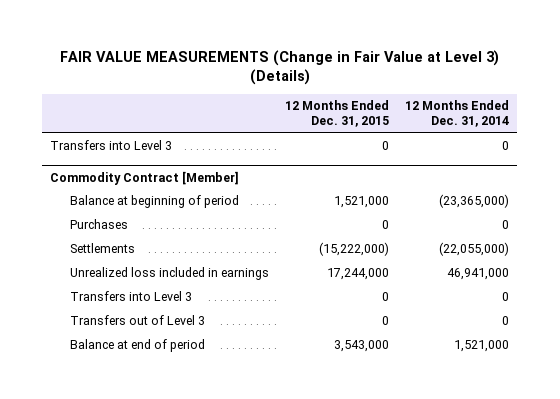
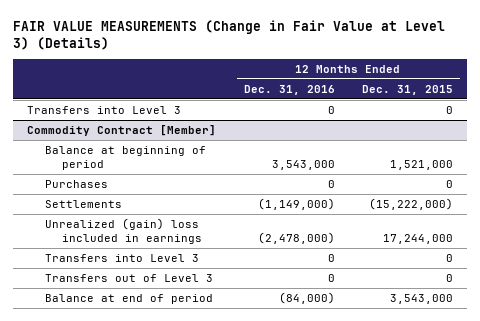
- | 12 Months Ended Dec. 31, 2015 | 12 Months Ended Dec. 31, 2014
+ | 12 Months Ended Dec. 31, 2016 | 12 Months Ended Dec. 31, 2015
@ Commodity Contract [Member]
- Unrealized loss included in earnings | 17,244,000 | 46,941,000
+ Unrealized (gain) loss included in earnings | (2,478,000) | 17,244,000

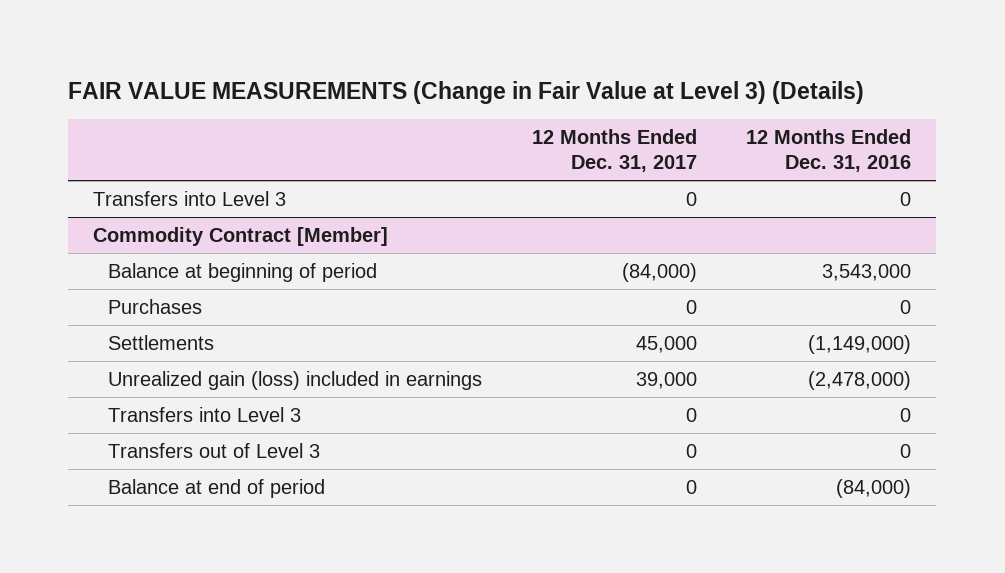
- | 12 Months Ended Dec. 31, 2016 | 12 Months Ended Dec. 31, 2015
+ | 12 Months Ended Dec. 31, 2017 | 12 Months Ended Dec. 31, 2016
@ Commodity Contract [Member]
- Unrealized (gain) loss included in earnings | (2,478,000) | 17,244,000
+ Unrealized gain (loss) included in earnings | 39,000 | (2,478,000)

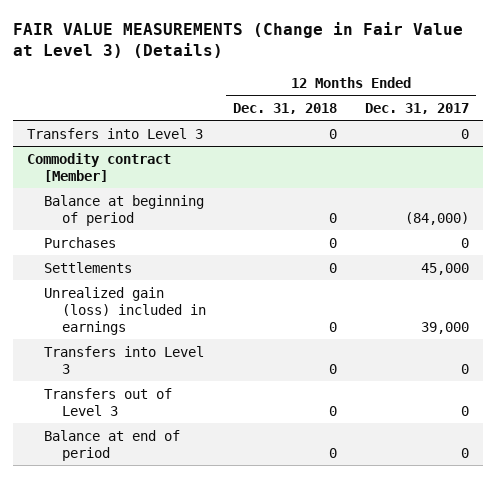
- | 12 Months Ended Dec. 31, 2017 | 12 Months Ended Dec. 31, 2016
+ | 12 Months Ended Dec. 31, 2018 | 12 Months Ended Dec. 31, 2017
- Commodity Contract [Member]
+ Commodity contract [Member]

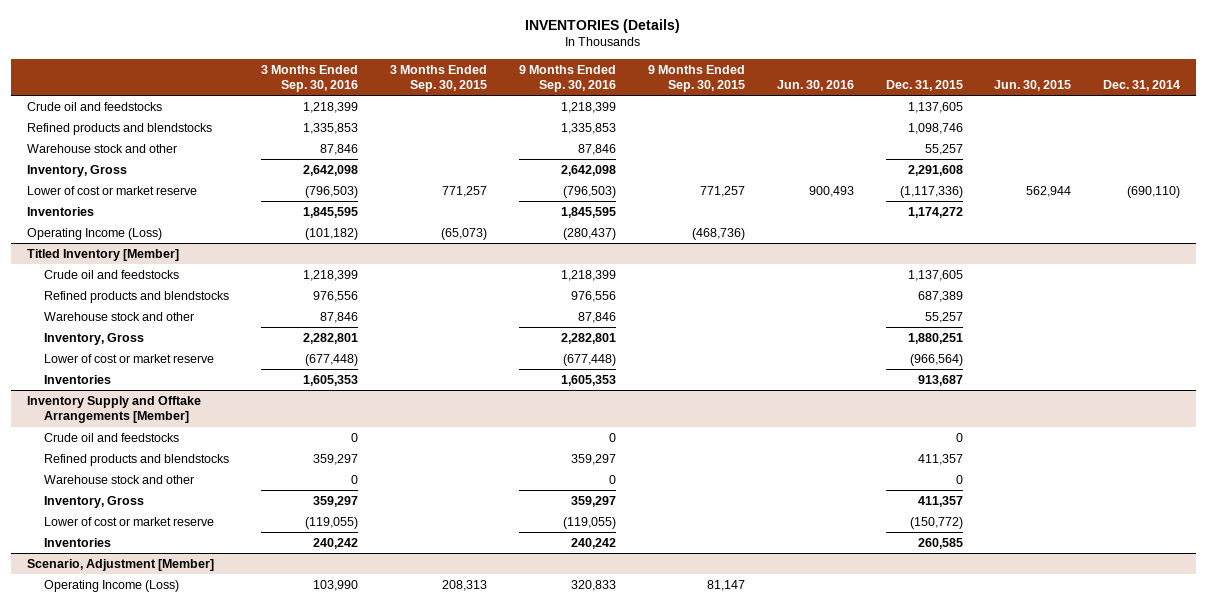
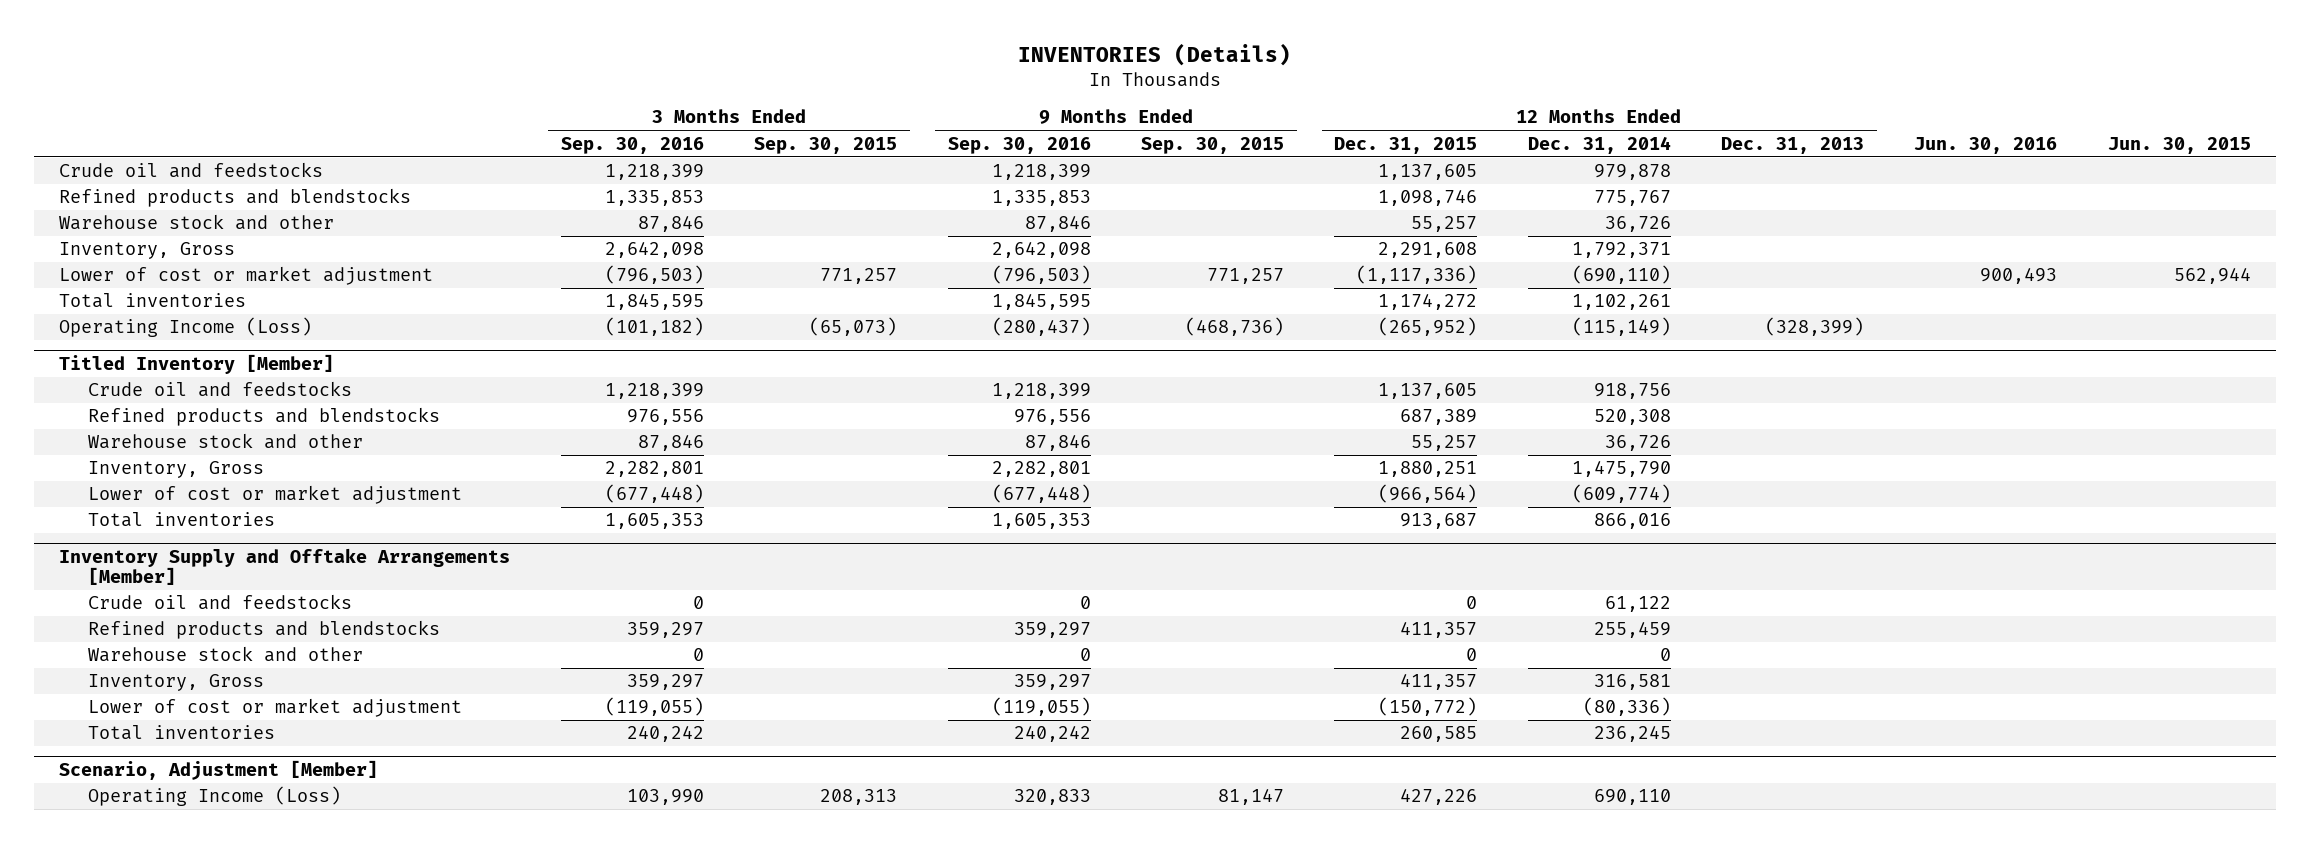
- | 3 Months Ended Sep. 30, 2016 | 3 Months Ended Sep. 30, 2015 | 9 Months Ended Sep. 30, 2016 | 9 Months Ended Sep. 30, 2015 | Jun. 30, 2016 | Dec. 31, 2015 | Jun. 30, 2015 | Dec. 31, 2014
+ | 3 Months Ended Sep. 30, 2016 | 3 Months Ended Sep. 30, 2015 | 9 Months Ended Sep. 30, 2016 | 9 Months Ended Sep. 30, 2015 | 12 Months Ended Dec. 31, 2015 | 12 Months Ended Dec. 31, 2014 | 12 Months Ended Dec. 31, 2013 | Jun. 30, 2016 | Jun. 30, 2015
- Lower of cost or market reserve | (796,503) | 771,257 | (796,503) | 771,257 | 900,493 | (1,117,336) | 562,944 | (690,110)
- Inventories | 1,845,595 | | 1,845,595 | | | 1,174,272 | |
+ Lower of cost or market adjustment | (796,503) | 771,257 | (796,503) | 771,257 | (1,117,336) | (690,110) | | 900,493 | 562,944
+ Total inventories | 1,845,595 | | 1,845,595 | | 1,174,272 | 1,102,261 | | |
@ Titled Inventory [Member]
- Lower of cost or market reserve | (677,448) | | (677,448) | | | (966,564) | |
- Inventories | 1,605,353 | | 1,605,353 | | | 913,687 | |
+ Lower of cost or market adjustment | (677,448) | | (677,448) | | (966,564) | (609,774) | | |
+ Total inventories | 1,605,353 | | 1,605,353 | | 913,687 | 866,016 | | |
@ Inventory Supply and Offtake Arrangements [Member]
- Lower of cost or market reserve | (119,055) | | (119,055) | | | (150,772) | |
- Inventories | 240,242 | | 240,242 | | | 260,585 | |
+ Lower of cost or market adjustment | (119,055) | | (119,055) | | (150,772) | (80,336) | | |
+ Total inventories | 240,242 | | 240,242 | | 260,585 | 236,245 | | |

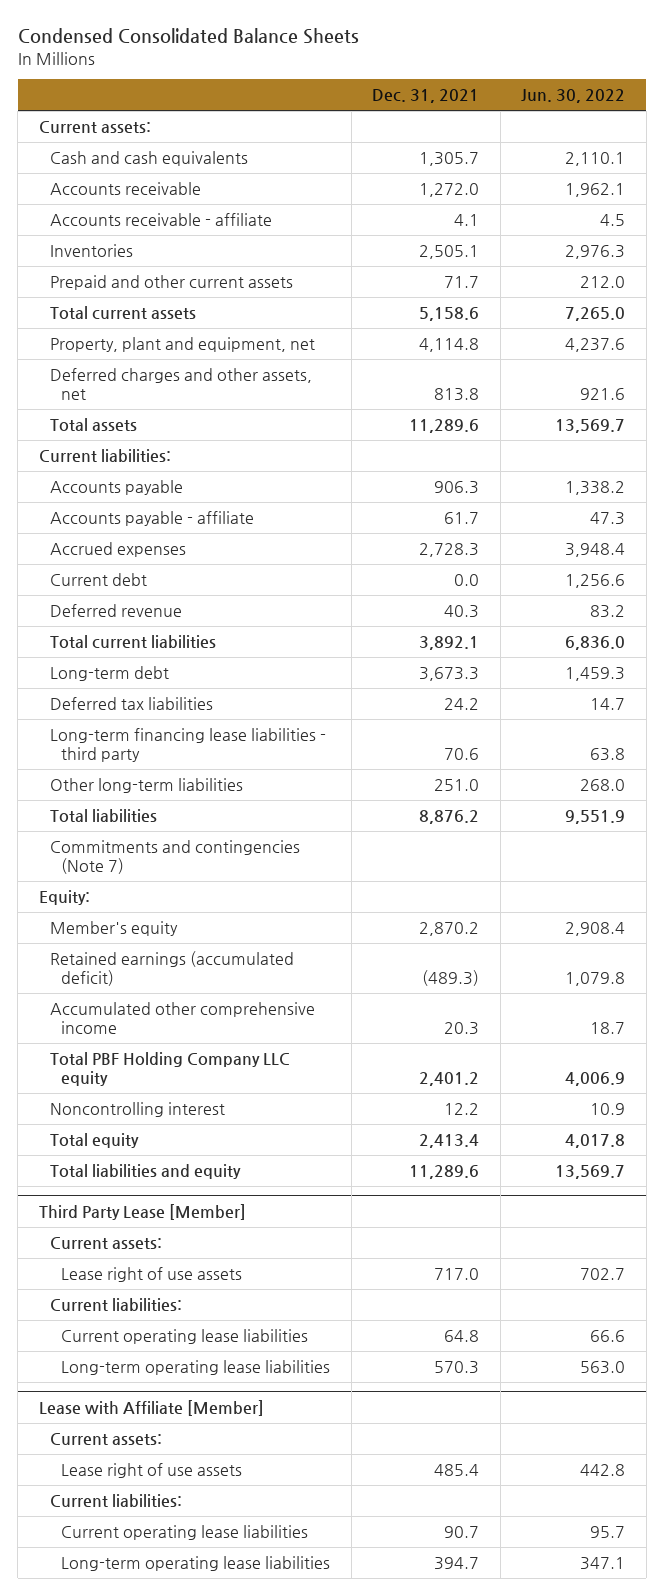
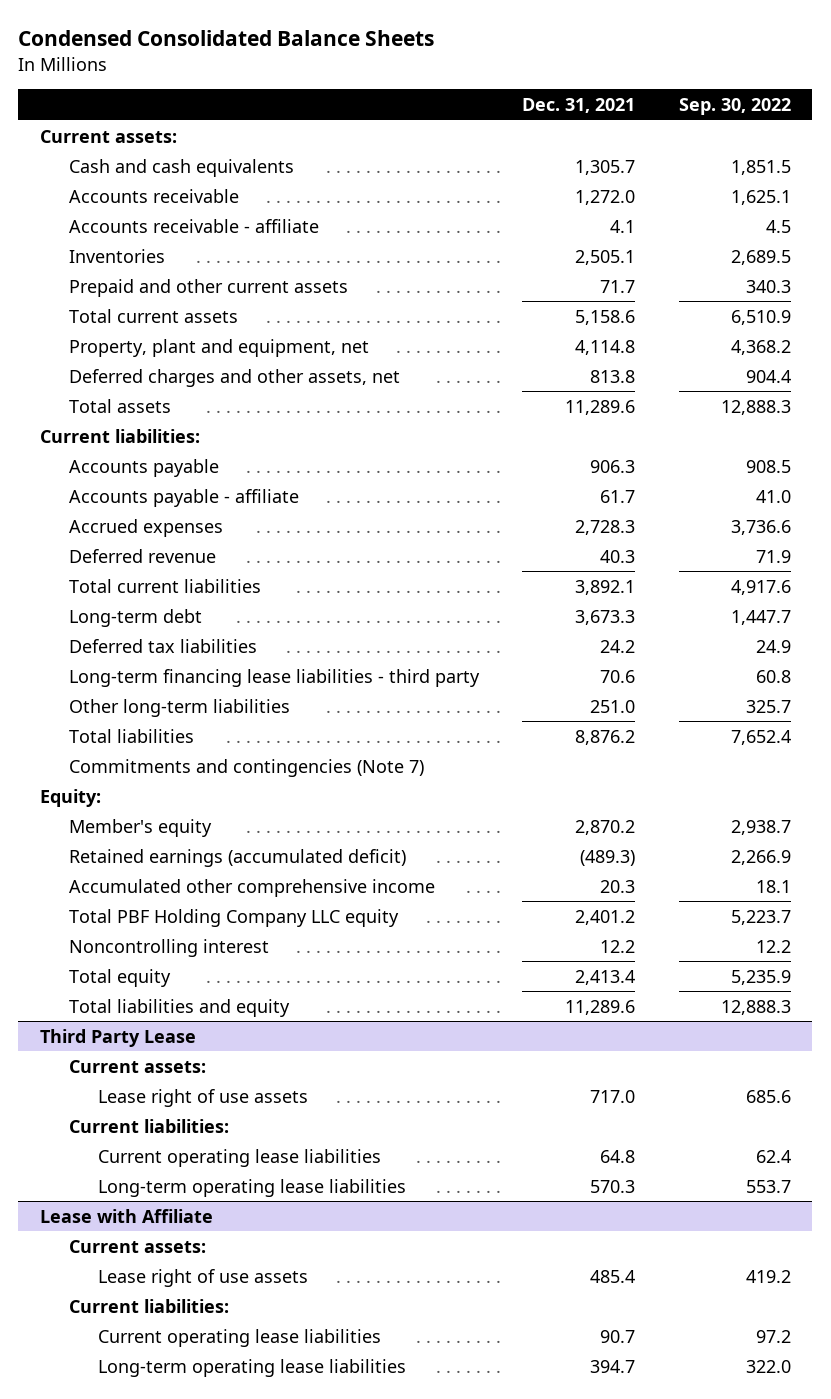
- | Dec. 31, 2021 | Jun. 30, 2022
+ | Dec. 31, 2021 | Sep. 30, 2022
- Current debt | 0.0 | 1,256.6
- Third Party Lease [Member]
+ Third Party Lease
- Lease with Affiliate [Member]
+ Lease with Affiliate

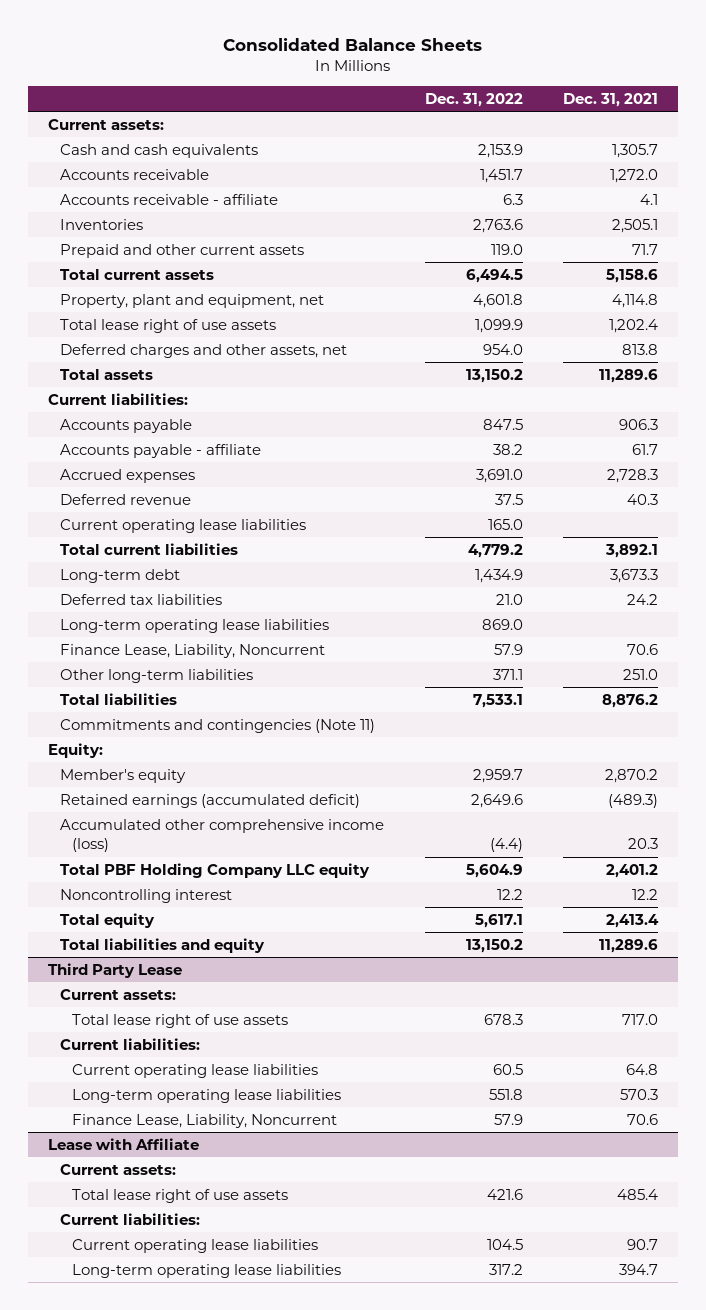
- Condensed Consolidated Balance Sheets
+ Consolidated Balance Sheets
- | Dec. 31, 2021 | Sep. 30, 2022
+ | Dec. 31, 2022 | Dec. 31, 2021
+ Total lease right of use assets | 1,099.9 | 1,202.4
+ Current operating lease liabilities | 165.0 |
- Long-term financing lease liabilities - third party | 70.6 | 60.8
+ Long-term operating lease liabilities | 869.0 |
+ Finance Lease, Liability, Noncurrent | 57.9 | 70.6
- Commitments and contingencies (Note 7)
+ Commitments and contingencies (Note 11)
- Accumulated other comprehensive income | 20.3 | 18.1
+ Accumulated other comprehensive income (loss) | (4.4) | 20.3
@ Third Party Lease
- Lease right of use assets | 717.0 | 685.6
+ Total lease right of use assets | 678.3 | 717.0
+ Finance Lease, Liability, Noncurrent | 57.9 | 70.6
@ Lease with Affiliate
- Lease right of use assets | 485.4 | 419.2
+ Total lease right of use assets | 421.6 | 485.4

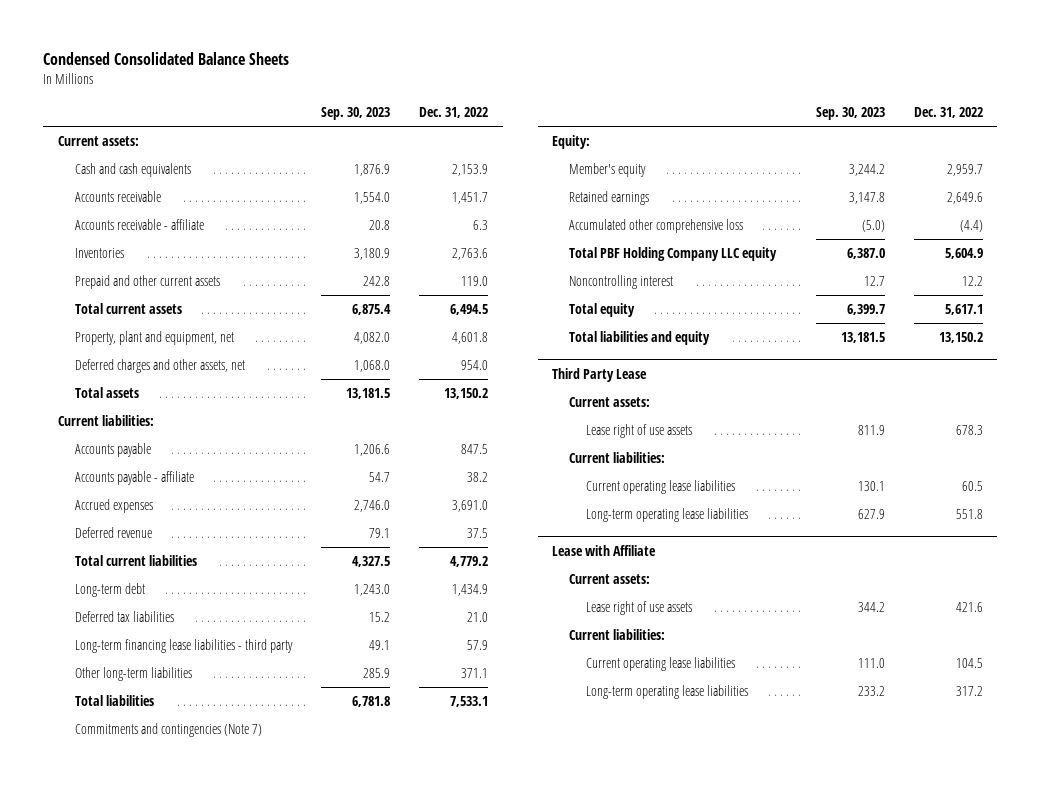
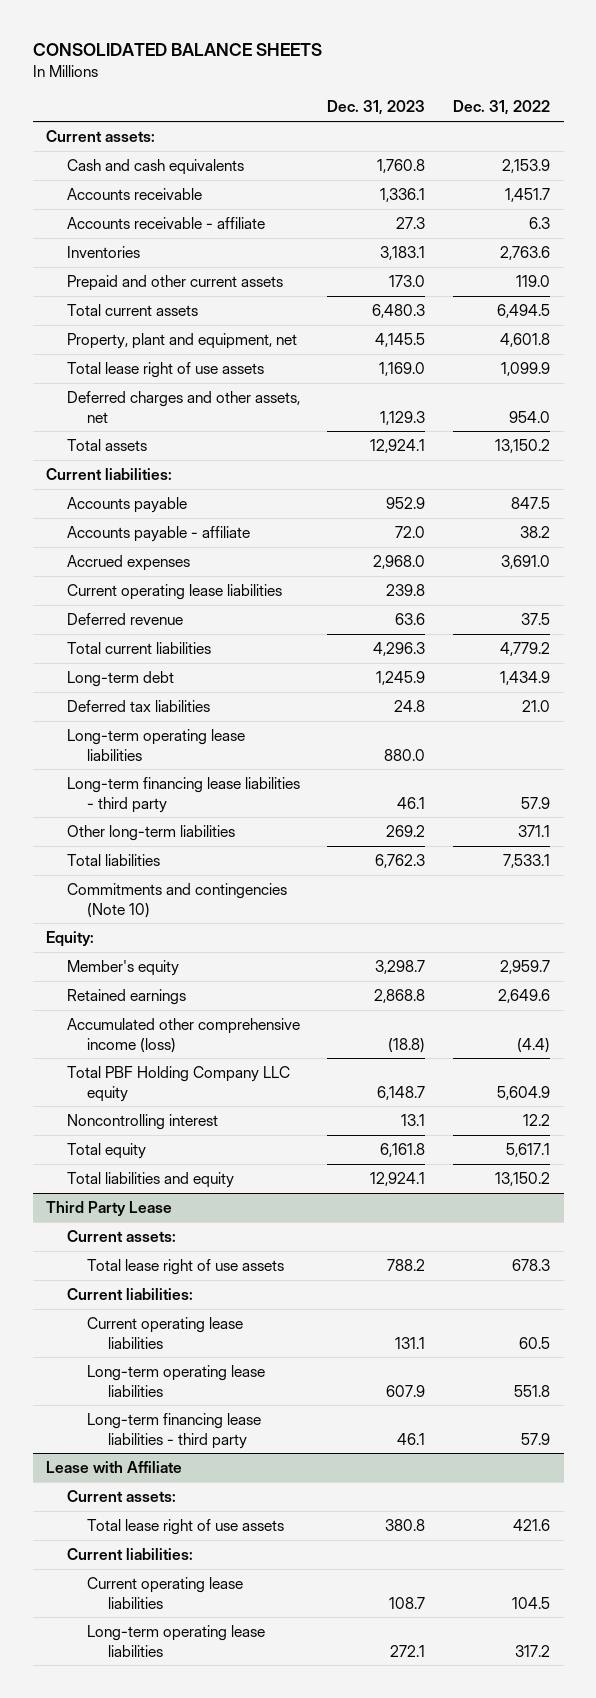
- Condensed Consolidated Balance Sheets
+ CONSOLIDATED BALANCE SHEETS
- | Sep. 30, 2023 | Dec. 31, 2022
+ | Dec. 31, 2023 | Dec. 31, 2022
+ Total lease right of use assets | 1,169.0 | 1,099.9
+ Current operating lease liabilities | 239.8 |
+ Long-term operating lease liabilities | 880.0 |
- Commitments and contingencies (Note 7)
+ Commitments and contingencies (Note 10)
- Accumulated other comprehensive loss | (5.0) | (4.4)
+ Accumulated other comprehensive income (loss) | (18.8) | (4.4)
@ Third Party Lease
- Lease right of use assets | 811.9 | 678.3
+ Total lease right of use assets | 788.2 | 678.3
+ Long-term financing lease liabilities - third party | 46.1 | 57.9
@ Lease with Affiliate
- Lease right of use assets | 344.2 | 421.6
+ Total lease right of use assets | 380.8 | 421.6

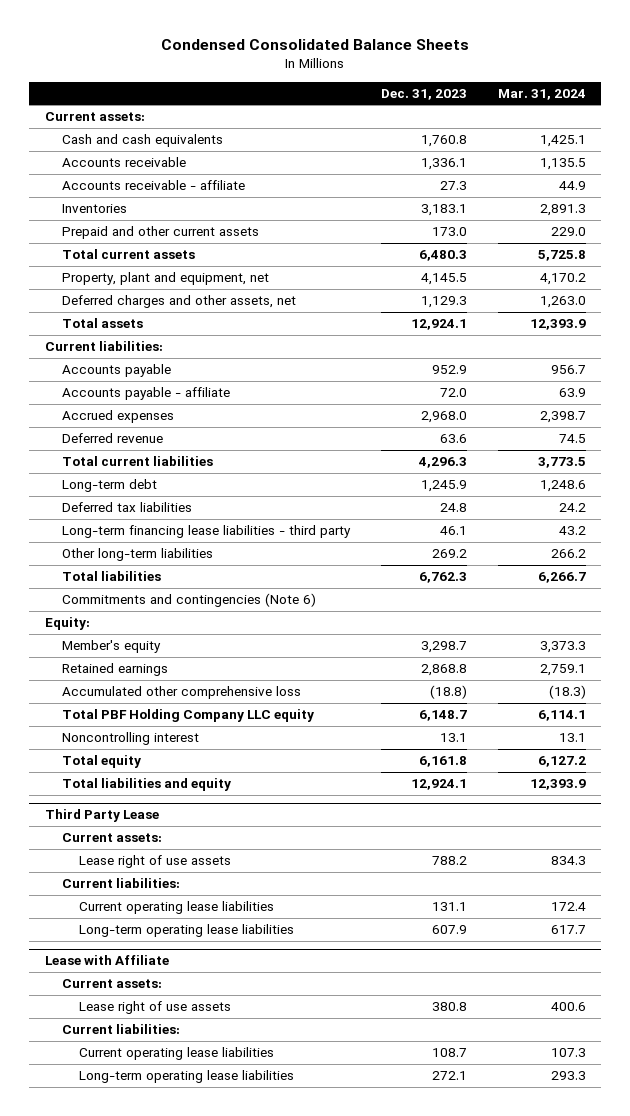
- CONSOLIDATED BALANCE SHEETS
+ Condensed Consolidated Balance Sheets
- | Dec. 31, 2023 | Dec. 31, 2022
+ | Dec. 31, 2023 | Mar. 31, 2024
- Total lease right of use assets | 1,169.0 | 1,099.9
- Current operating lease liabilities | 239.8 |
- Long-term operating lease liabilities | 880.0 |
- Commitments and contingencies (Note 10)
+ Commitments and contingencies (Note 6)
- Accumulated other comprehensive income (loss) | (18.8) | (4.4)
+ Accumulated other comprehensive loss | (18.8) | (18.3)
@ Third Party Lease
- Total lease right of use assets | 788.2 | 678.3
+ Lease right of use assets | 788.2 | 834.3
- Long-term financing lease liabilities - third party | 46.1 | 57.9
@ Lease with Affiliate
- Total lease right of use assets | 380.8 | 421.6
+ Lease right of use assets | 380.8 | 400.6

